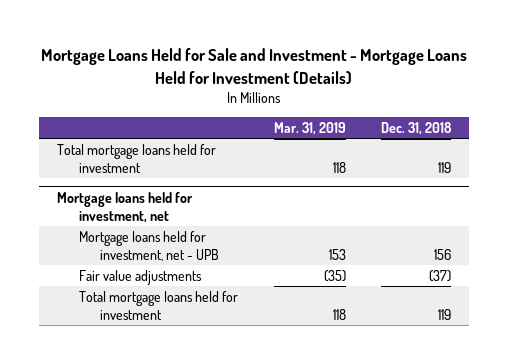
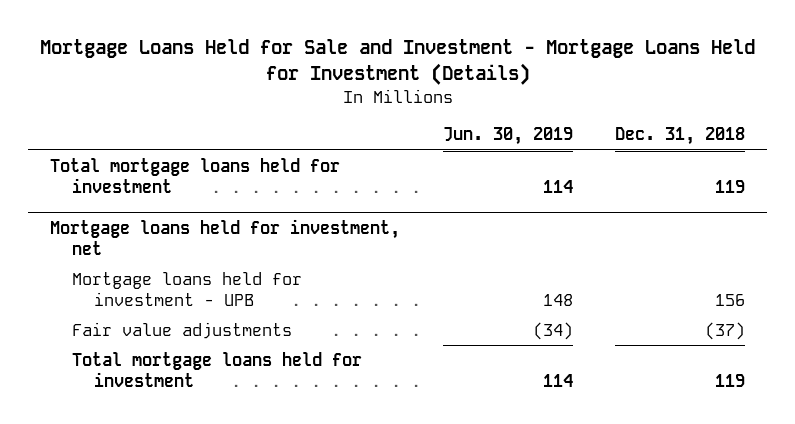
- | Mar. 31, 2019 | Dec. 31, 2018
+ | Jun. 30, 2019 | Dec. 31, 2018
@ Mortgage loans held for investment, net
- Mortgage loans held for investment, net - UPB | 153 | 156
+ Mortgage loans held for investment - UPB | 148 | 156

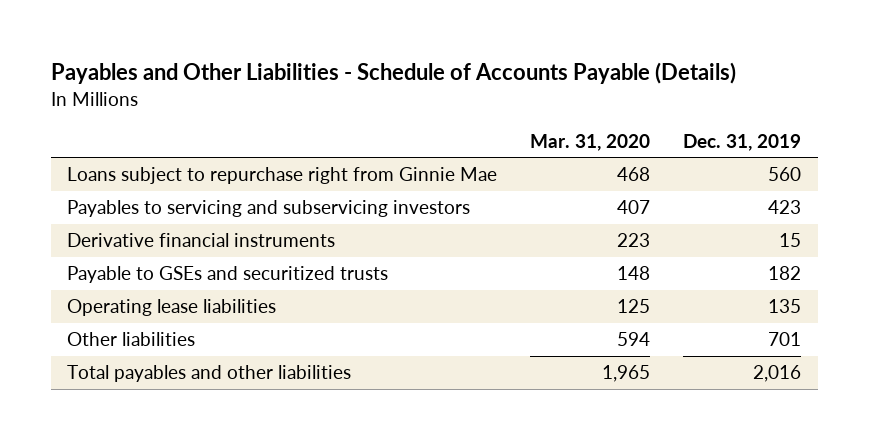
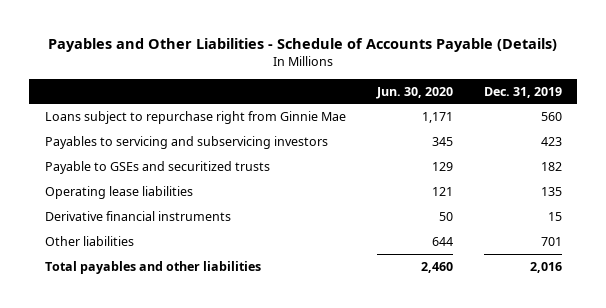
- | Mar. 31, 2020 | Dec. 31, 2019
+ | Jun. 30, 2020 | Dec. 31, 2019
moved down: Derivative financial instruments | 50 | 15

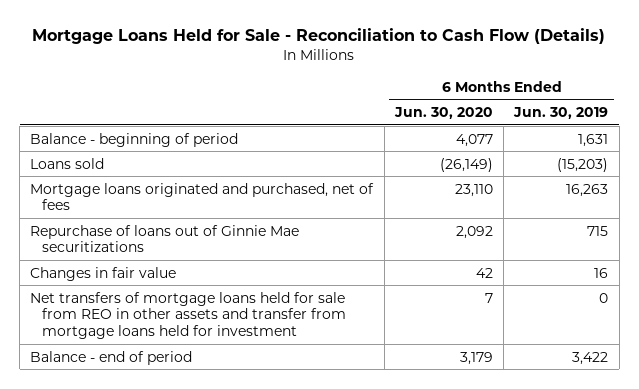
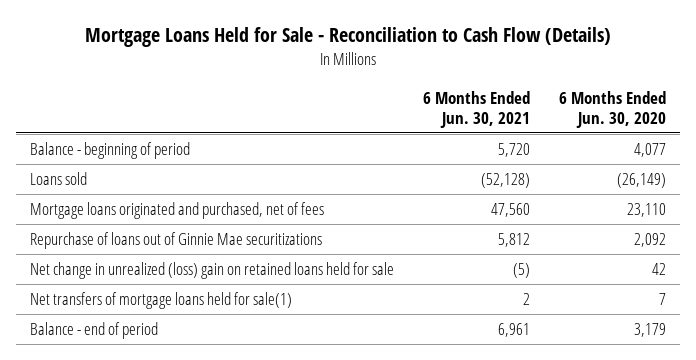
- | 6 Months Ended Jun. 30, 2020 | 6 Months Ended Jun. 30, 2019
+ | 6 Months Ended Jun. 30, 2021 | 6 Months Ended Jun. 30, 2020
- Changes in fair value | 42 | 16
- Net transfers of mortgage loans held for sale from REO in other assets and transfer from mortgage loans held for investment | 7 | 0
+ Net change in unrealized (loss) gain on retained loans held for sale | (5) | 42
+ Net transfers of mortgage loans held for sale(1) | 2 | 7

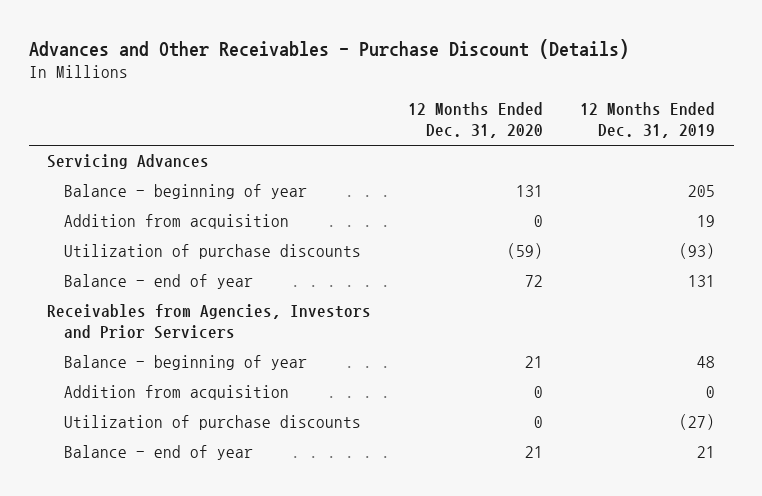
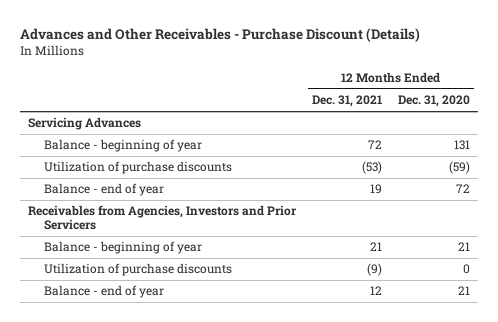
- | 12 Months Ended Dec. 31, 2020 | 12 Months Ended Dec. 31, 2019
+ | 12 Months Ended Dec. 31, 2021 | 12 Months Ended Dec. 31, 2020
- Addition from acquisition | 0 | 19
- Addition from acquisition | 0 | 0

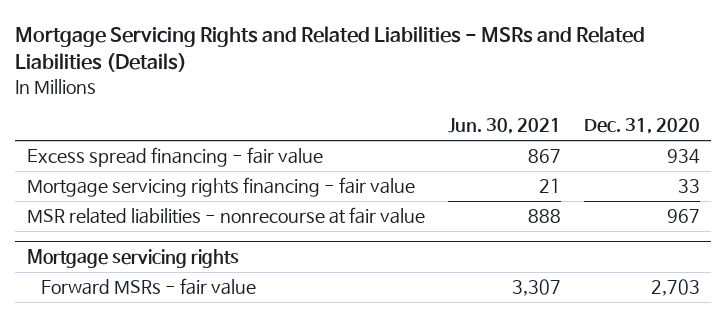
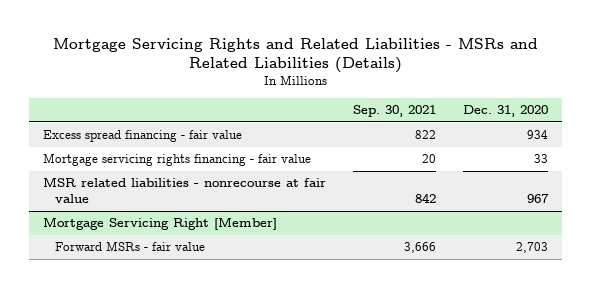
- | Jun. 30, 2021 | Dec. 31, 2020
+ | Sep. 30, 2021 | Dec. 31, 2020
- Mortgage servicing rights
+ Mortgage Servicing Right [Member]

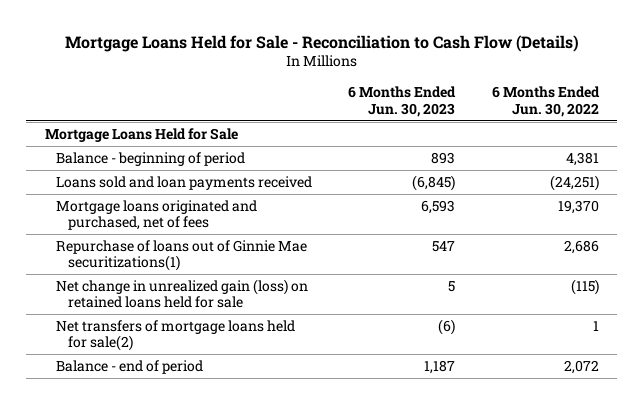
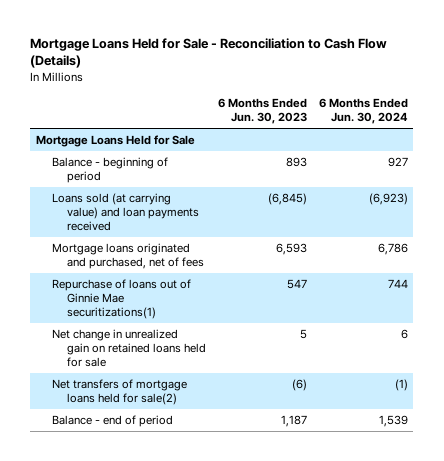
- | 6 Months Ended Jun. 30, 2023 | 6 Months Ended Jun. 30, 2022
+ | 6 Months Ended Jun. 30, 2023 | 6 Months Ended Jun. 30, 2024
- Loans sold and loan payments received | (6,845) | (24,251)
+ Loans sold (at carrying value) and loan payments received | (6,845) | (6,923)
- Net change in unrealized gain (loss) on retained loans held for sale | 5 | (115)
+ Net change in unrealized gain on retained loans held for sale | 5 | 6

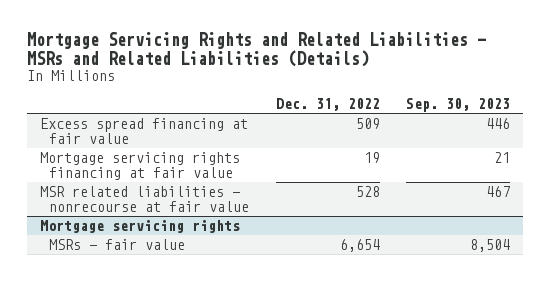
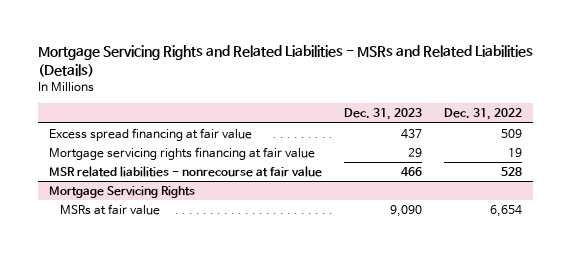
- | Dec. 31, 2022 | Sep. 30, 2023
+ | Dec. 31, 2023 | Dec. 31, 2022
- Mortgage servicing rights
- MSRs - fair value | 6,654 | 8,504
+ Mortgage Servicing Rights
+ MSRs at fair value | 9,090 | 6,654

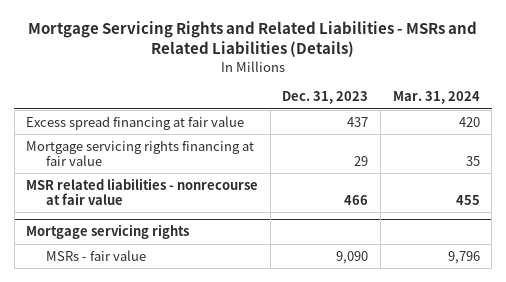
- | Dec. 31, 2023 | Dec. 31, 2022
+ | Dec. 31, 2023 | Mar. 31, 2024
- Mortgage Servicing Rights
- MSRs at fair value | 9,090 | 6,654
+ Mortgage servicing rights
+ MSRs - fair value | 9,090 | 9,796

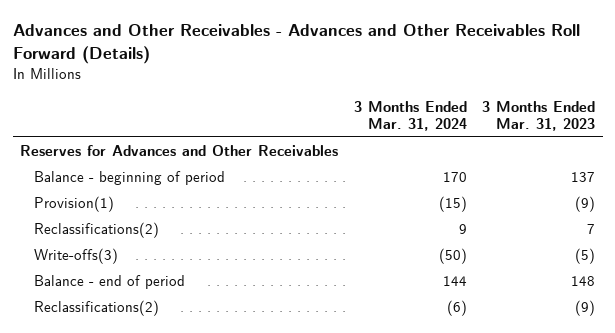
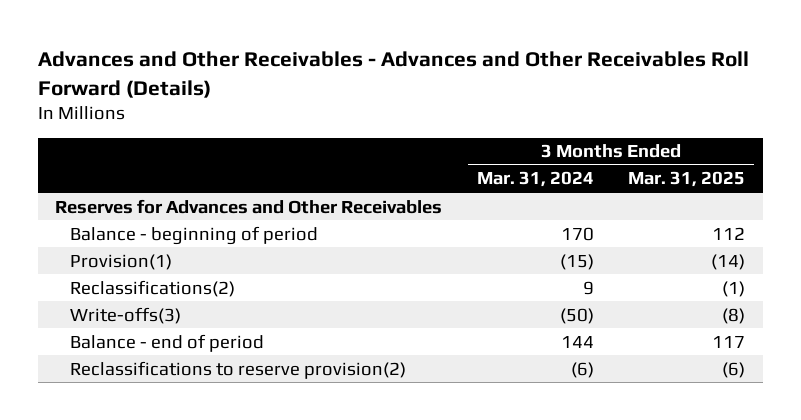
- | 3 Months Ended Mar. 31, 2024 | 3 Months Ended Mar. 31, 2023
+ | 3 Months Ended Mar. 31, 2024 | 3 Months Ended Mar. 31, 2025
- Reclassifications(2) | (6) | (9)
+ Reclassifications to reserve provision(2) | (6) | (6)

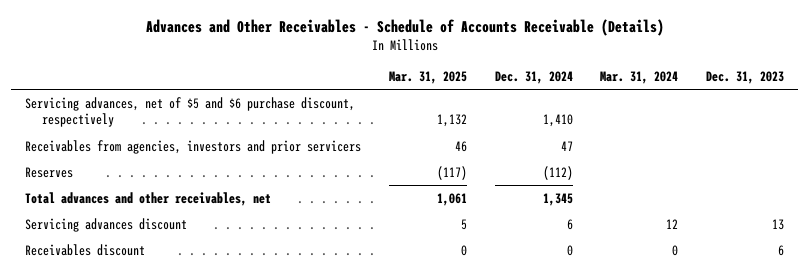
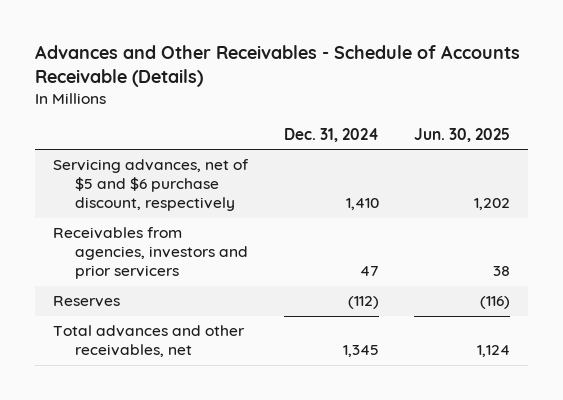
- | Mar. 31, 2025 | Dec. 31, 2024 | Mar. 31, 2024 | Dec. 31, 2023
+ | Dec. 31, 2024 | Jun. 30, 2025
- Servicing advances discount | 5 | 6 | 12 | 13
- Receivables discount | 0 | 0 | 0 | 6

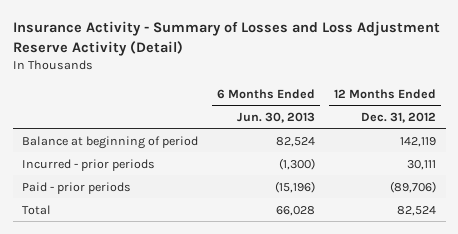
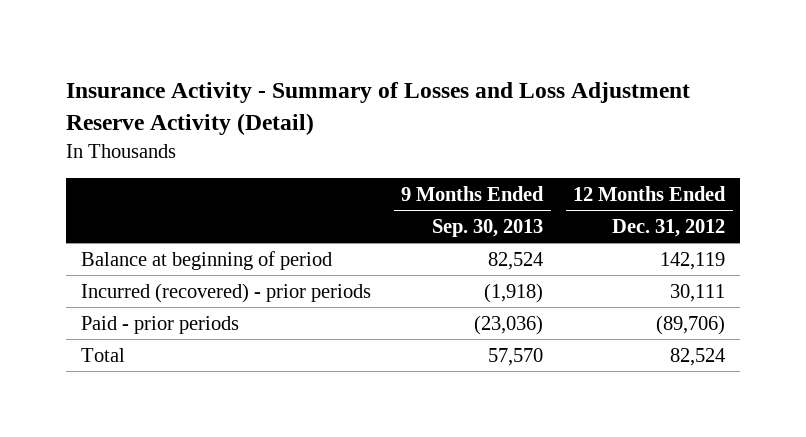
- | 6 Months Ended Jun. 30, 2013 | 12 Months Ended Dec. 31, 2012
+ | 9 Months Ended Sep. 30, 2013 | 12 Months Ended Dec. 31, 2012
- Incurred - prior periods | (1,300) | 30,111
+ Incurred (recovered) - prior periods | (1,918) | 30,111

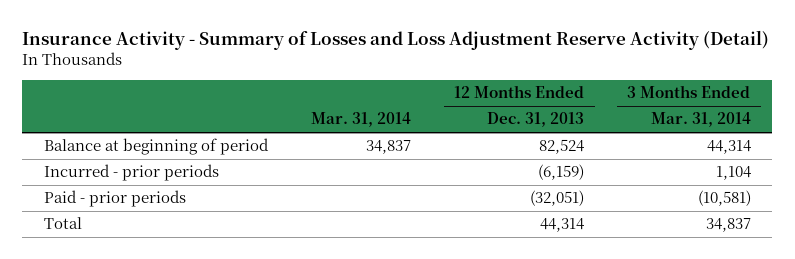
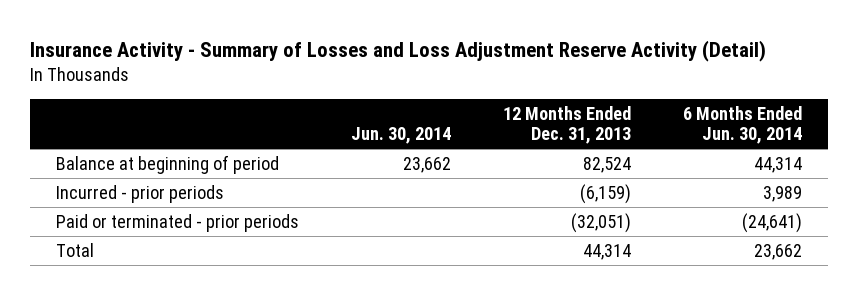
- | Mar. 31, 2014 | 12 Months Ended Dec. 31, 2013 | 3 Months Ended Mar. 31, 2014
+ | Jun. 30, 2014 | 12 Months Ended Dec. 31, 2013 | 6 Months Ended Jun. 30, 2014
- Paid - prior periods | | (32,051) | (10,581)
+ Paid or terminated - prior periods | | (32,051) | (24,641)

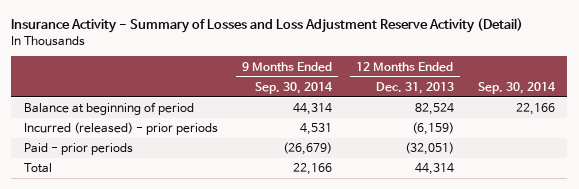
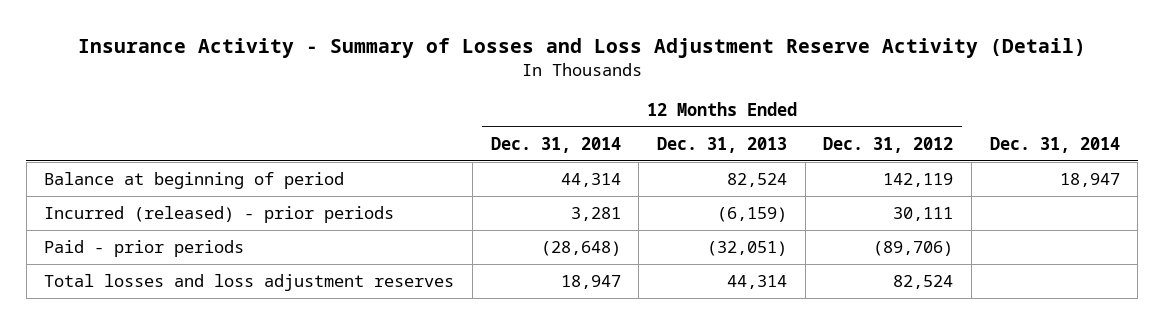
- | 9 Months Ended Sep. 30, 2014 | 12 Months Ended Dec. 31, 2013 | Sep. 30, 2014
+ | 12 Months Ended Dec. 31, 2014 | 12 Months Ended Dec. 31, 2013 | 12 Months Ended Dec. 31, 2012 | Dec. 31, 2014
- Total | 22,166 | 44,314 |
+ Total losses and loss adjustment reserves | 18,947 | 44,314 | 82,524 |

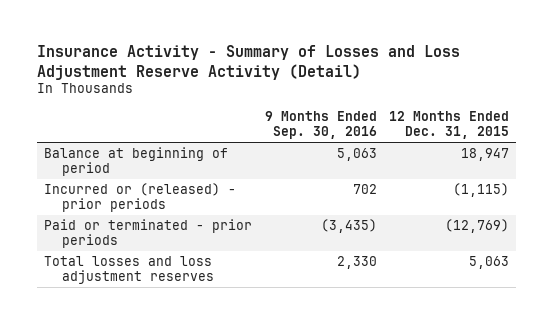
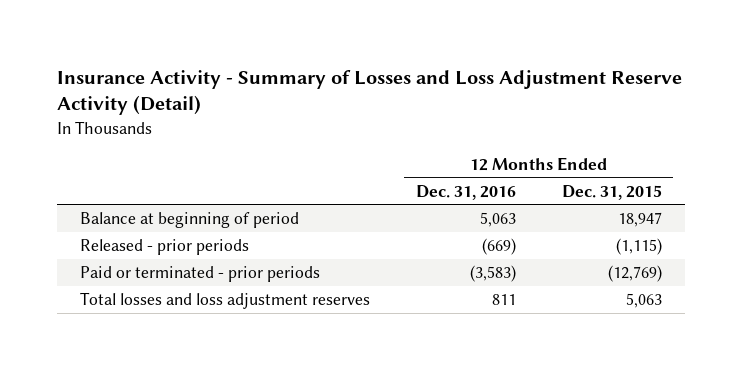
- | 9 Months Ended Sep. 30, 2016 | 12 Months Ended Dec. 31, 2015
+ | 12 Months Ended Dec. 31, 2016 | 12 Months Ended Dec. 31, 2015
- Incurred or (released) - prior periods | 702 | (1,115)
+ Released - prior periods | (669) | (1,115)

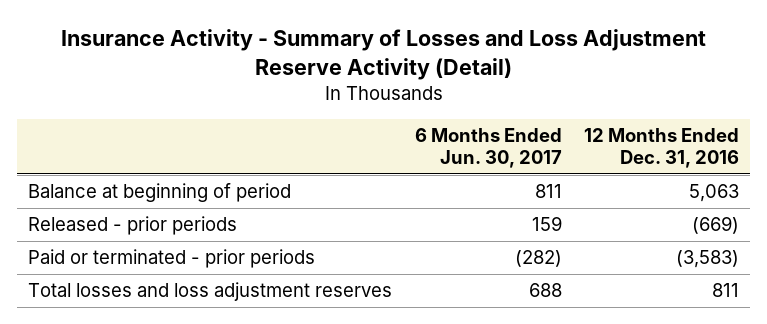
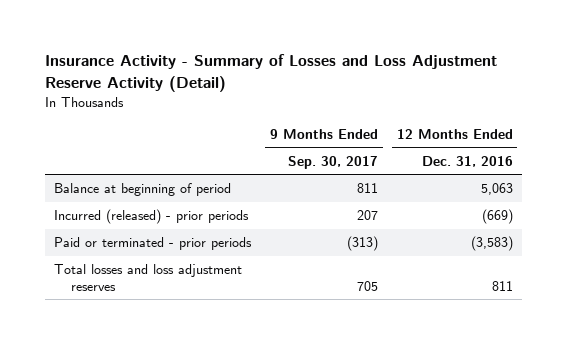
- | 6 Months Ended Jun. 30, 2017 | 12 Months Ended Dec. 31, 2016
+ | 9 Months Ended Sep. 30, 2017 | 12 Months Ended Dec. 31, 2016
- Released - prior periods | 159 | (669)
+ Incurred (released) - prior periods | 207 | (669)

